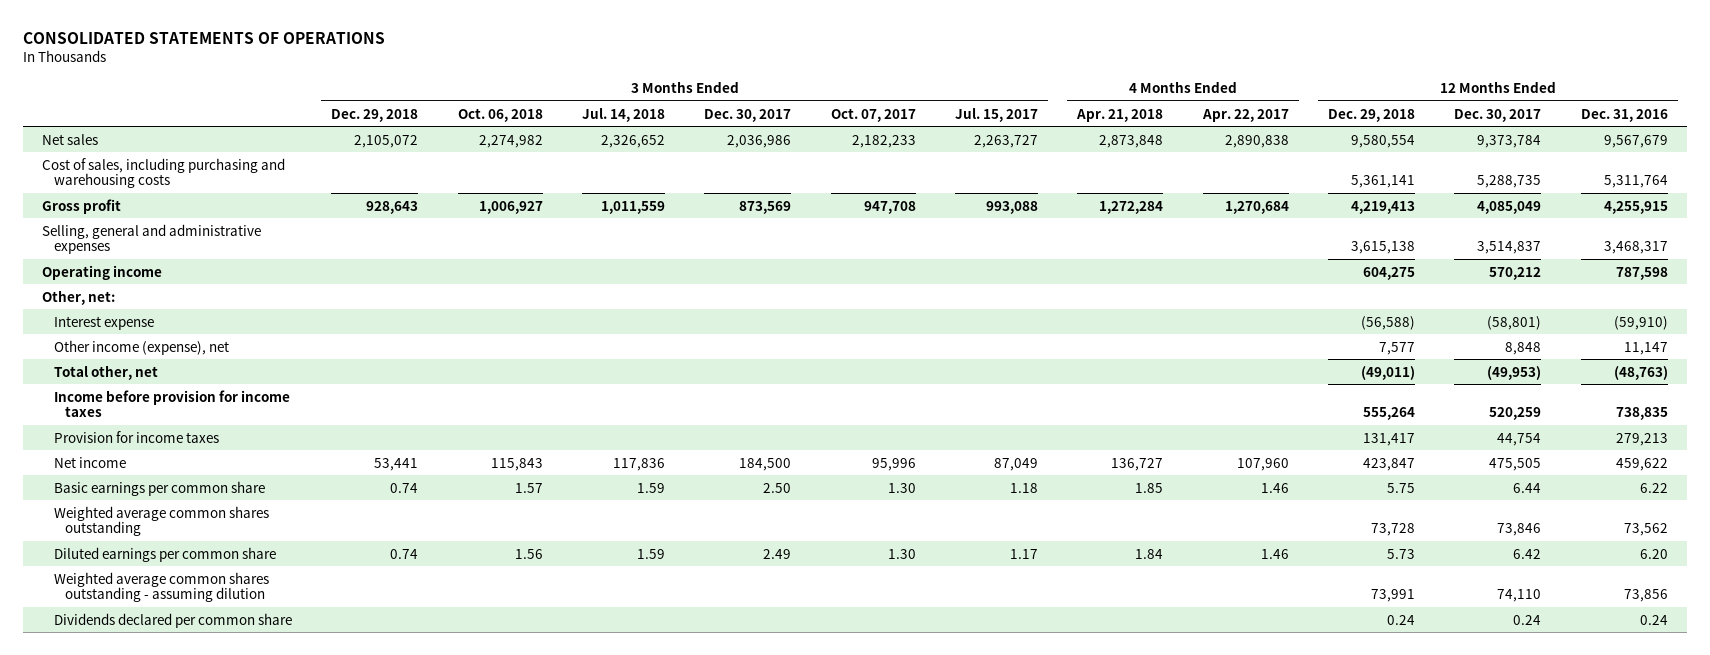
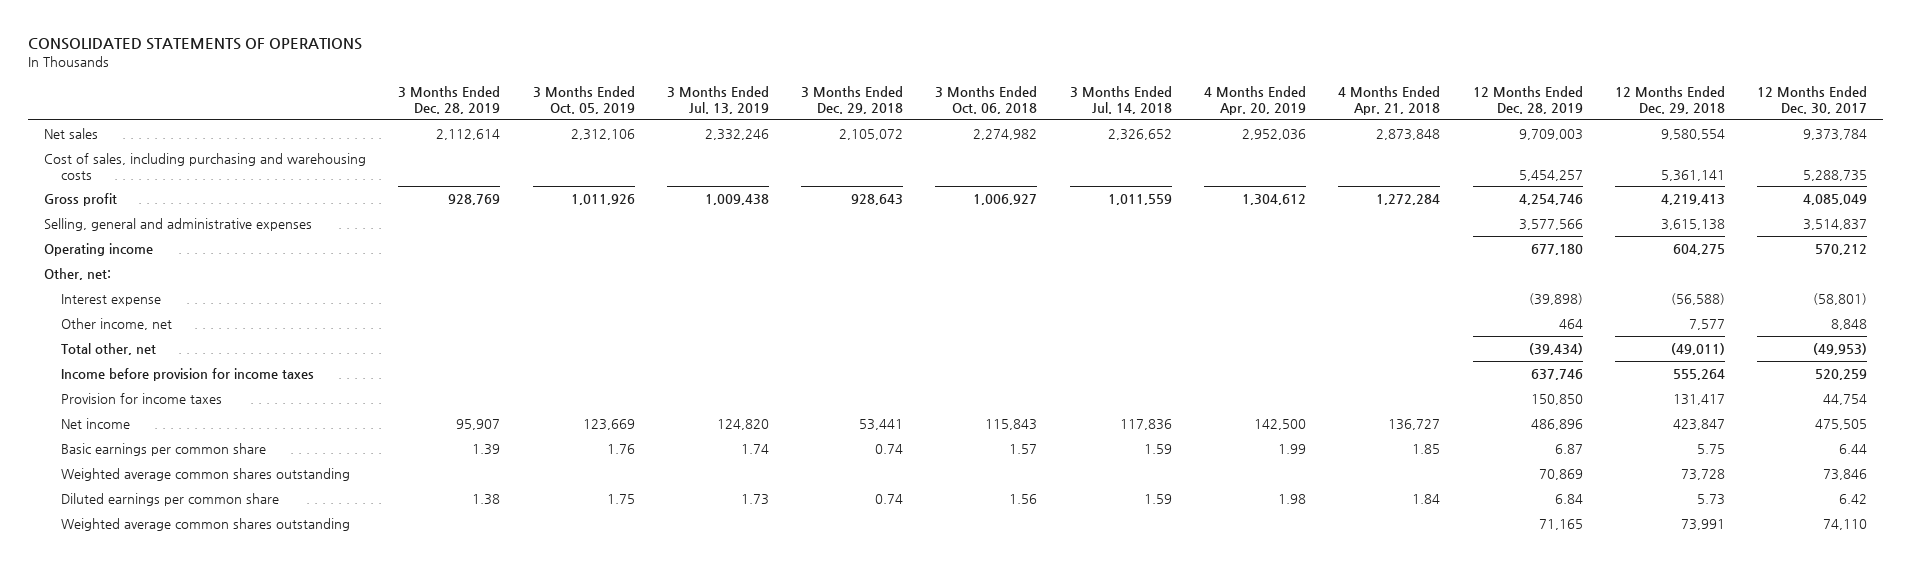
- | 3 Months Ended Dec. 29, 2018 | 3 Months Ended Oct. 06, 2018 | 3 Months Ended Jul. 14, 2018 | 3 Months Ended Dec. 30, 2017 | 3 Months Ended Oct. 07, 2017 | 3 Months Ended Jul. 15, 2017 | 4 Months Ended Apr. 21, 2018 | 4 Months Ended Apr. 22, 2017 | 12 Months Ended Dec. 29, 2018 | 12 Months Ended Dec. 30, 2017 | 12 Months Ended Dec. 31, 2016
+ | 3 Months Ended Dec. 28, 2019 | 3 Months Ended Oct. 05, 2019 | 3 Months Ended Jul. 13, 2019 | 3 Months Ended Dec. 29, 2018 | 3 Months Ended Oct. 06, 2018 | 3 Months Ended Jul. 14, 2018 | 4 Months Ended Apr. 20, 2019 | 4 Months Ended Apr. 21, 2018 | 12 Months Ended Dec. 28, 2019 | 12 Months Ended Dec. 29, 2018 | 12 Months Ended Dec. 30, 2017
- Other income (expense), net | | | | | | | | | 7,577 | 8,848 | 11,147
+ Other income, net | | | | | | | | | 464 | 7,577 | 8,848
- Weighted average common shares outstanding - assuming dilution | | | | | | | | | 73,991 | 74,110 | 73,856
- Dividends declared per common share | | | | | | | | | 0.24 | 0.24 | 0.24
+ Weighted average common shares outstanding | | | | | | | | | 71,165 | 73,991 | 74,110

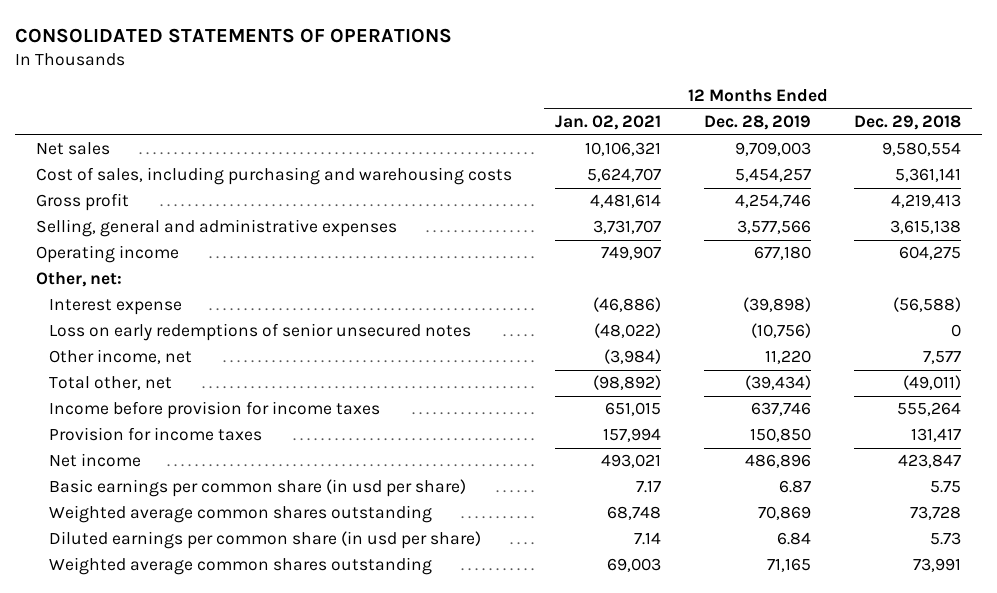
- | 3 Months Ended Dec. 28, 2019 | 3 Months Ended Oct. 05, 2019 | 3 Months Ended Jul. 13, 2019 | 3 Months Ended Dec. 29, 2018 | 3 Months Ended Oct. 06, 2018 | 3 Months Ended Jul. 14, 2018 | 4 Months Ended Apr. 20, 2019 | 4 Months Ended Apr. 21, 2018 | 12 Months Ended Dec. 28, 2019 | 12 Months Ended Dec. 29, 2018 | 12 Months Ended Dec. 30, 2017
+ | 12 Months Ended Jan. 02, 2021 | 12 Months Ended Dec. 28, 2019 | 12 Months Ended Dec. 29, 2018
- Other income, net | | | | | | | | | 464 | 7,577 | 8,848
+ Loss on early redemptions of senior unsecured notes | (48,022) | (10,756) | 0
+ Other income, net | (3,984) | 11,220 | 7,577
- Basic earnings per common share | 1.39 | 1.76 | 1.74 | 0.74 | 1.57 | 1.59 | 1.99 | 1.85 | 6.87 | 5.75 | 6.44
+ Basic earnings per common share (in usd per share) | 7.17 | 6.87 | 5.75
- Diluted earnings per common share | 1.38 | 1.75 | 1.73 | 0.74 | 1.56 | 1.59 | 1.98 | 1.84 | 6.84 | 5.73 | 6.42
+ Diluted earnings per common share (in usd per share) | 7.14 | 6.84 | 5.73

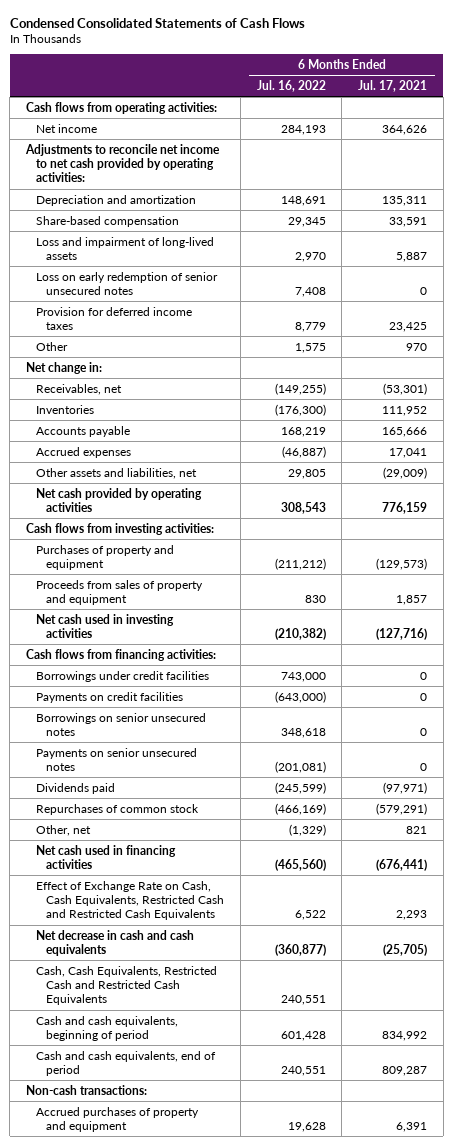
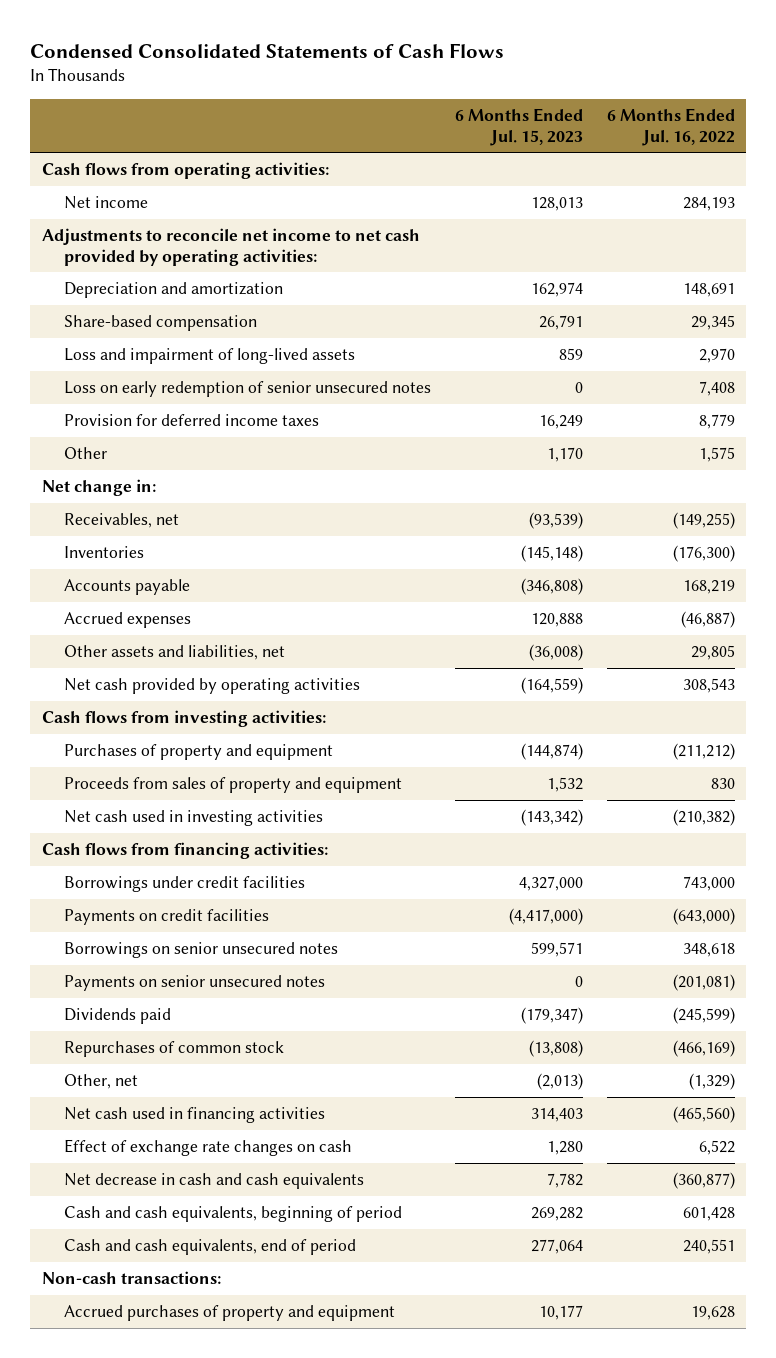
- | 6 Months Ended Jul. 16, 2022 | 6 Months Ended Jul. 17, 2021
+ | 6 Months Ended Jul. 15, 2023 | 6 Months Ended Jul. 16, 2022
- Effect of Exchange Rate on Cash, Cash Equivalents, Restricted Cash and Restricted Cash Equivalents | 6,522 | 2,293
+ Effect of exchange rate changes on cash | 1,280 | 6,522
- Cash, Cash Equivalents, Restricted Cash and Restricted Cash Equivalents | 240,551 |

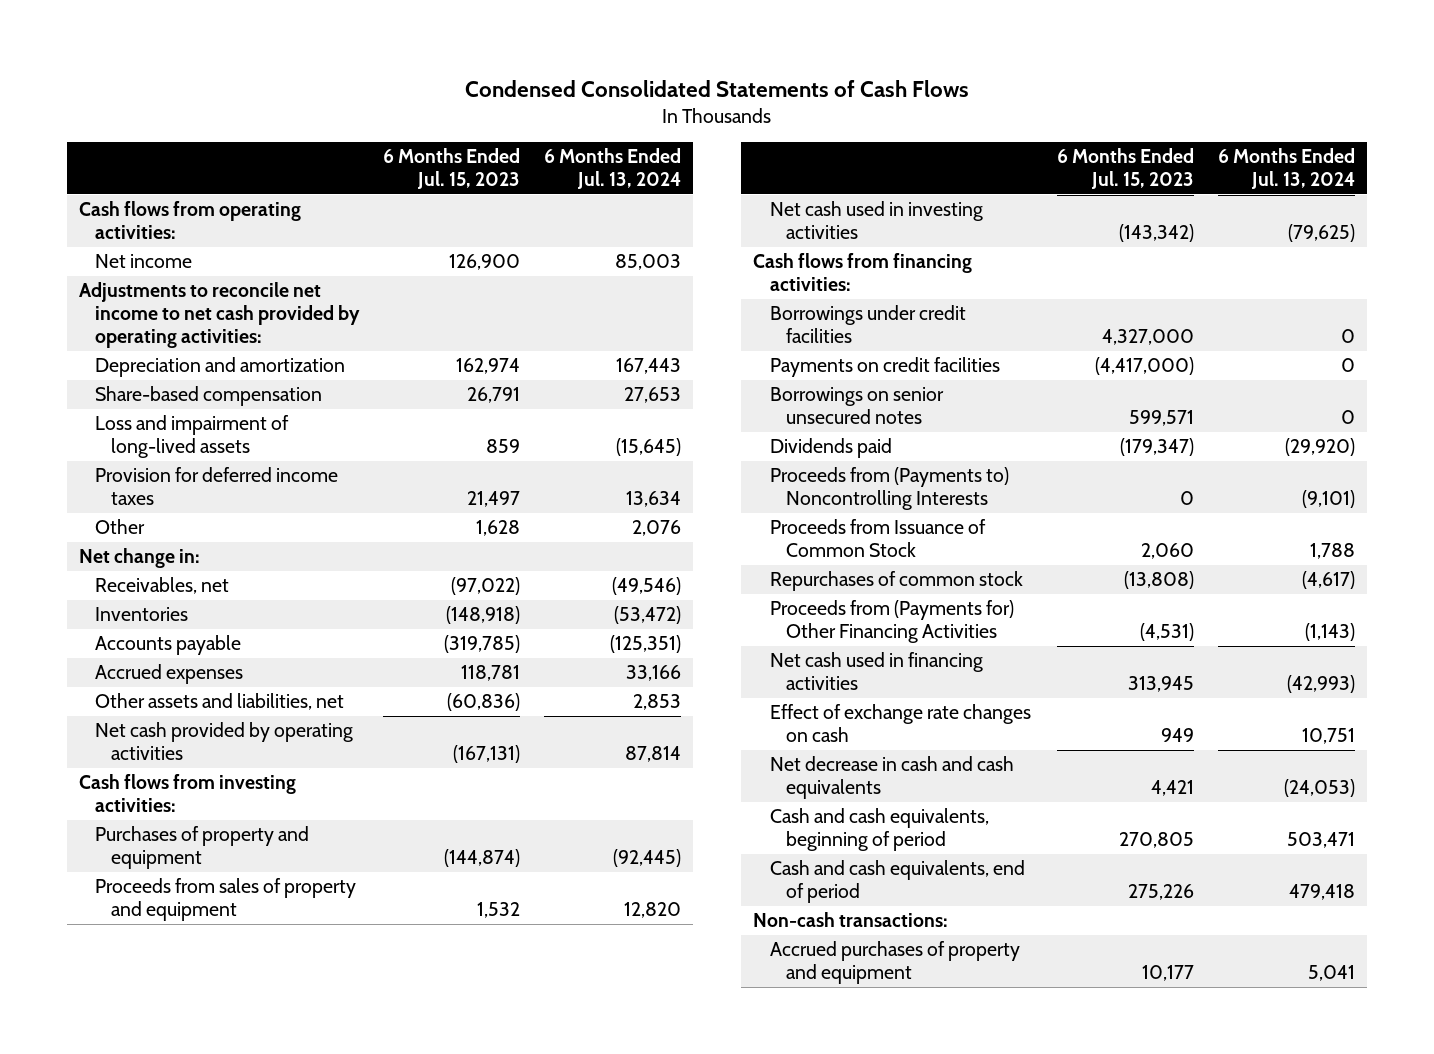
- | 6 Months Ended Jul. 15, 2023 | 6 Months Ended Jul. 16, 2022
+ | 6 Months Ended Jul. 15, 2023 | 6 Months Ended Jul. 13, 2024
- Net income | 128,013 | 284,193
+ Net income | 126,900 | 85,003
- Loss on early redemption of senior unsecured notes | 0 | 7,408
- Provision for deferred income taxes | 16,249 | 8,779
- Other | 1,170 | 1,575
+ Provision for deferred income taxes | 21,497 | 13,634
+ Other | 1,628 | 2,076
- Receivables, net | (93,539) | (149,255)
- Inventories | (145,148) | (176,300)
- Accounts payable | (346,808) | 168,219
- Accrued expenses | 120,888 | (46,887)
- Other assets and liabilities, net | (36,008) | 29,805
- Net cash provided by operating activities | (164,559) | 308,543
+ Receivables, net | (97,022) | (49,546)
+ Inventories | (148,918) | (53,472)
+ Accounts payable | (319,785) | (125,351)
+ Accrued expenses | 118,781 | 33,166
+ Other assets and liabilities, net | (60,836) | 2,853
+ Net cash provided by operating activities | (167,131) | 87,814
- Payments on senior unsecured notes | 0 | (201,081)
+ Proceeds from (Payments to) Noncontrolling Interests | 0 | (9,101)
+ Proceeds from Issuance of Common Stock | 2,060 | 1,788
- Other, net | (2,013) | (1,329)
- Net cash used in financing activities | 314,403 | (465,560)
- Effect of exchange rate changes on cash | 1,280 | 6,522
- Net decrease in cash and cash equivalents | 7,782 | (360,877)
- Cash and cash equivalents, beginning of period | 269,282 | 601,428
- Cash and cash equivalents, end of period | 277,064 | 240,551
+ Proceeds from (Payments for) Other Financing Activities | (4,531) | (1,143)
+ Net cash used in financing activities | 313,945 | (42,993)
+ Effect of exchange rate changes on cash | 949 | 10,751
+ Net decrease in cash and cash equivalents | 4,421 | (24,053)
+ Cash and cash equivalents, beginning of period | 270,805 | 503,471
+ Cash and cash equivalents, end of period | 275,226 | 479,418

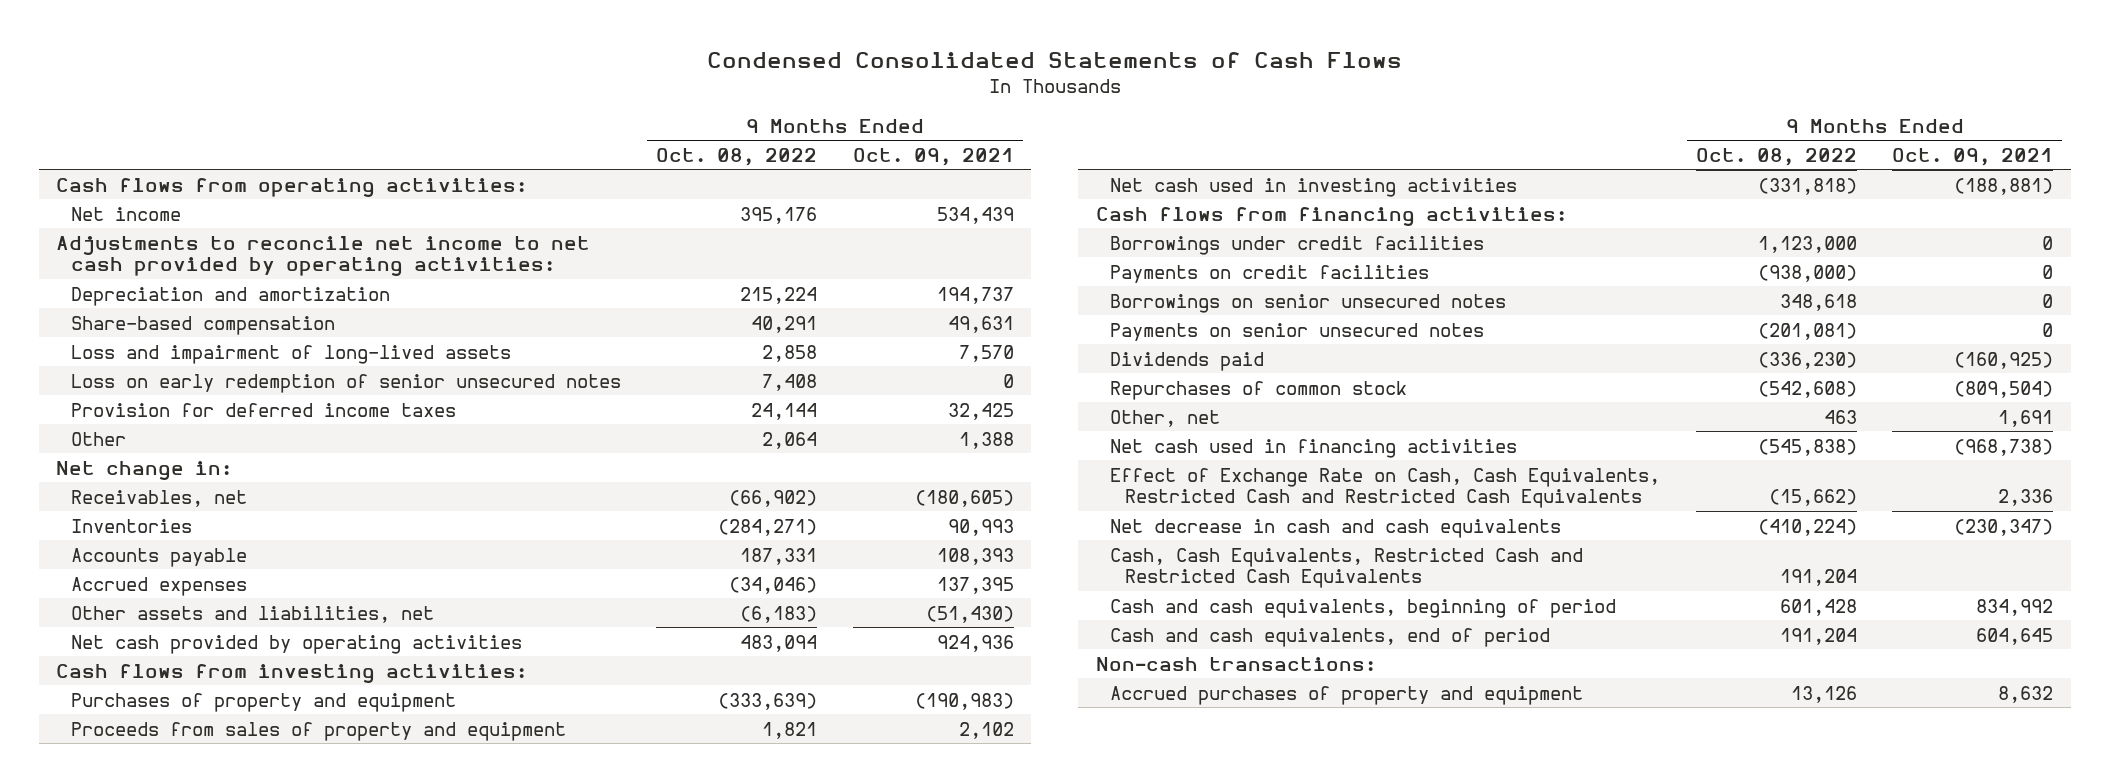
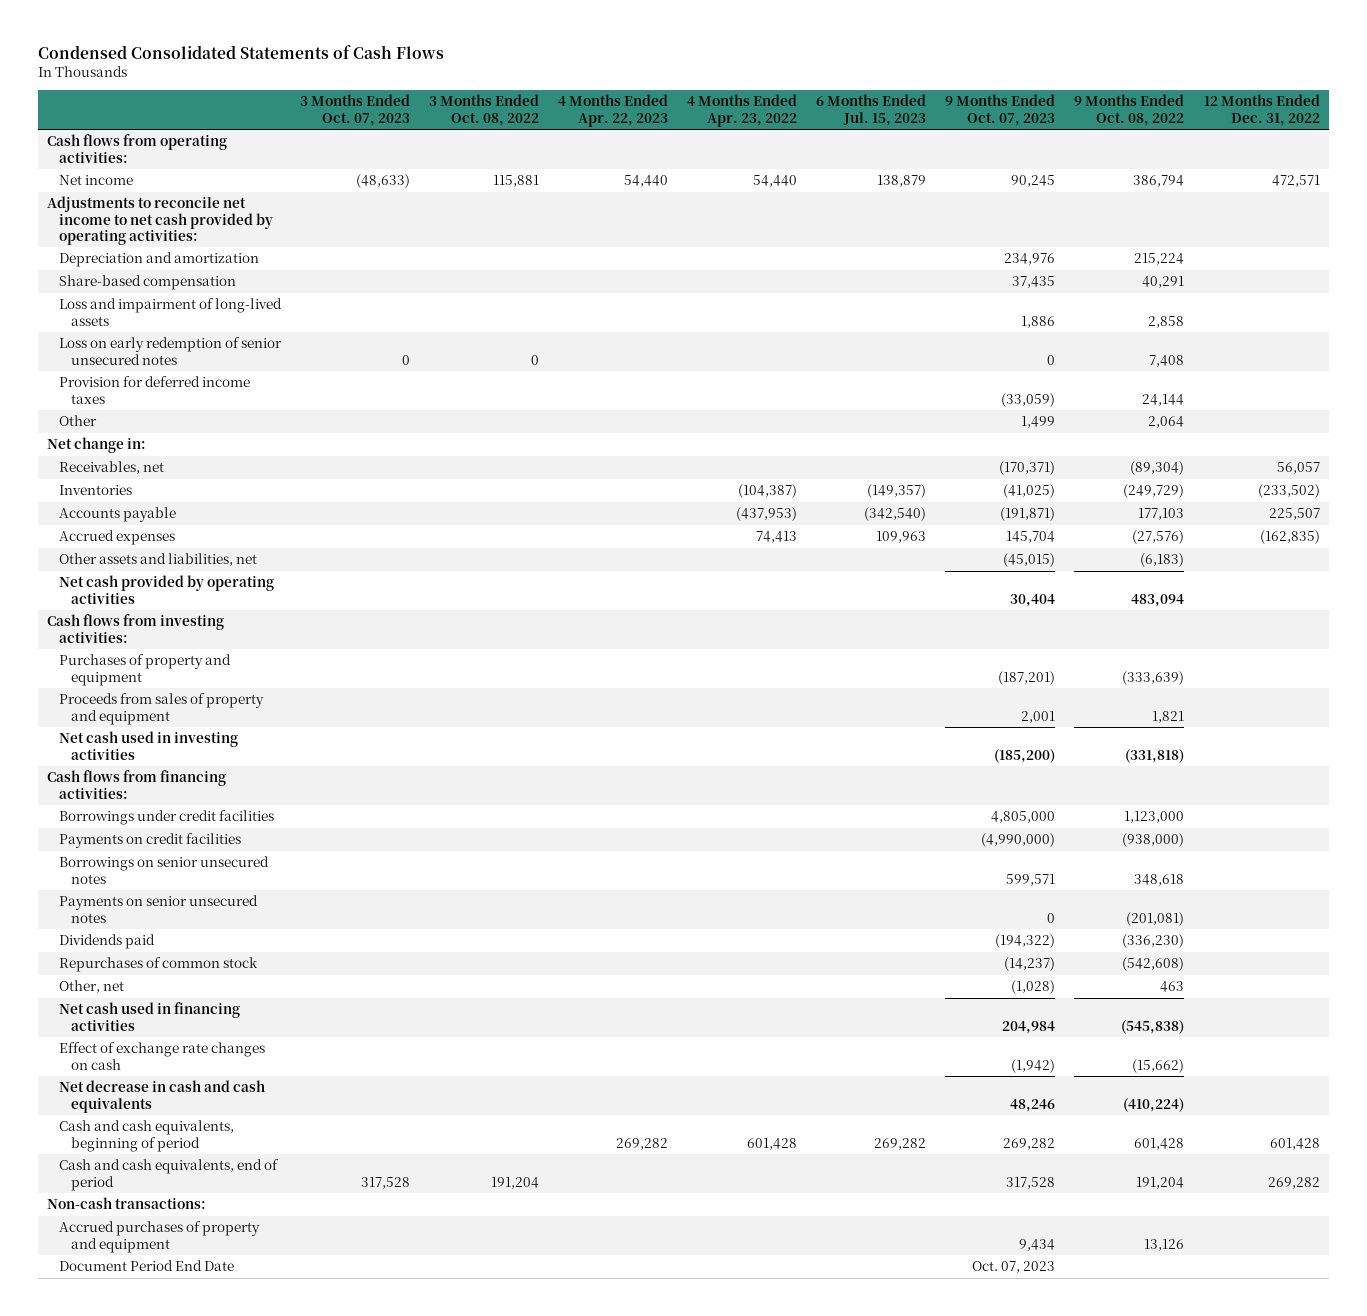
- | 9 Months Ended Oct. 08, 2022 | 9 Months Ended Oct. 09, 2021
+ | 3 Months Ended Oct. 07, 2023 | 3 Months Ended Oct. 08, 2022 | 4 Months Ended Apr. 22, 2023 | 4 Months Ended Apr. 23, 2022 | 6 Months Ended Jul. 15, 2023 | 9 Months Ended Oct. 07, 2023 | 9 Months Ended Oct. 08, 2022 | 12 Months Ended Dec. 31, 2022
- Net income | 395,176 | 534,439
+ Net income | (48,633) | 115,881 | 54,440 | 54,440 | 138,879 | 90,245 | 386,794 | 472,571
- Receivables, net | (66,902) | (180,605)
- Inventories | (284,271) | 90,993
- Accounts payable | 187,331 | 108,393
- Accrued expenses | (34,046) | 137,395
+ Receivables, net | | | | | | (170,371) | (89,304) | 56,057
+ Inventories | | | | (104,387) | (149,357) | (41,025) | (249,729) | (233,502)
+ Accounts payable | | | | (437,953) | (342,540) | (191,871) | 177,103 | 225,507
+ Accrued expenses | | | | 74,413 | 109,963 | 145,704 | (27,576) | (162,835)
- Effect of Exchange Rate on Cash, Cash Equivalents, Restricted Cash and Restricted Cash Equivalents | (15,662) | 2,336
+ Effect of exchange rate changes on cash | | | | | | (1,942) | (15,662) |
- Cash, Cash Equivalents, Restricted Cash and Restricted Cash Equivalents | 191,204 |
+ Document Period End Date | | | | | | Oct. 07, 2023 | |

